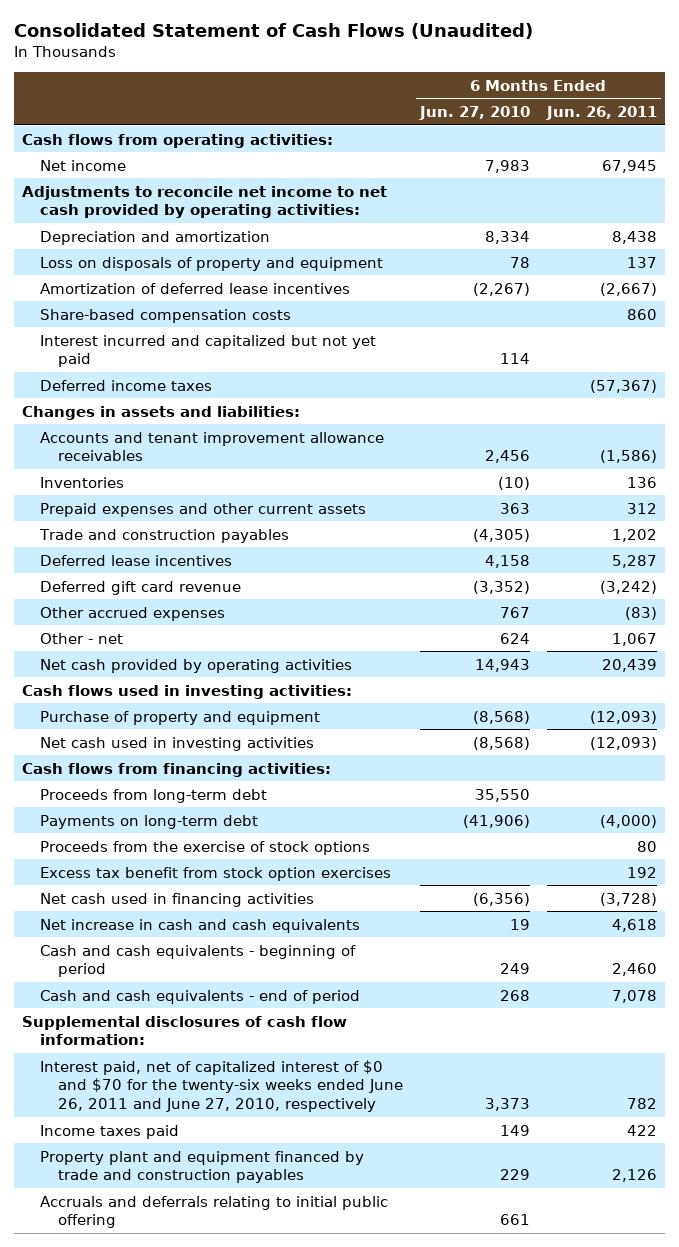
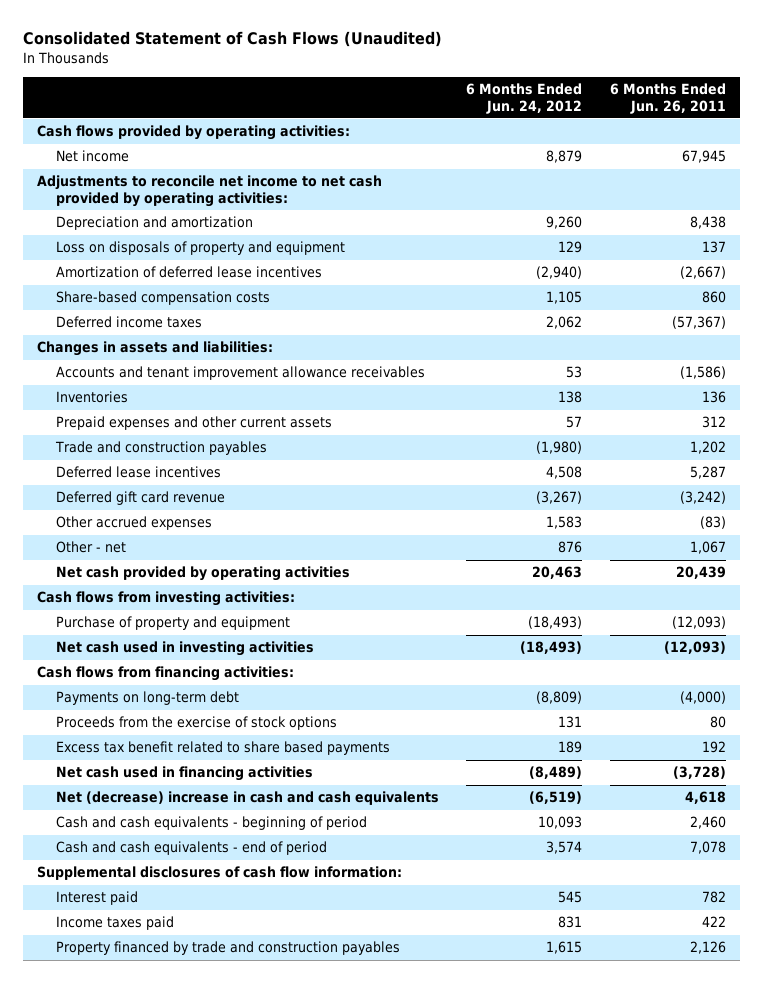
- | 6 Months Ended Jun. 27, 2010 | 6 Months Ended Jun. 26, 2011
+ | 6 Months Ended Jun. 24, 2012 | 6 Months Ended Jun. 26, 2011
- Cash flows from operating activities:
+ Cash flows provided by operating activities:
- Interest incurred and capitalized but not yet paid | 114 |
- Cash flows used in investing activities:
+ Cash flows from investing activities:
- Proceeds from long-term debt | 35,550 |
- Excess tax benefit from stock option exercises | | 192
+ Excess tax benefit related to share based payments | 189 | 192
- Net increase in cash and cash equivalents | 19 | 4,618
+ Net (decrease) increase in cash and cash equivalents | (6,519) | 4,618
- Interest paid, net of capitalized interest of $0 and $70 for the twenty-six weeks ended June 26, 2011 and June 27, 2010, respectively | 3,373 | 782
+ Interest paid | 545 | 782
- Property plant and equipment financed by trade and construction payables | 229 | 2,126
- Accruals and deferrals relating to initial public offering | 661 |
+ Property financed by trade and construction payables | 1,615 | 2,126

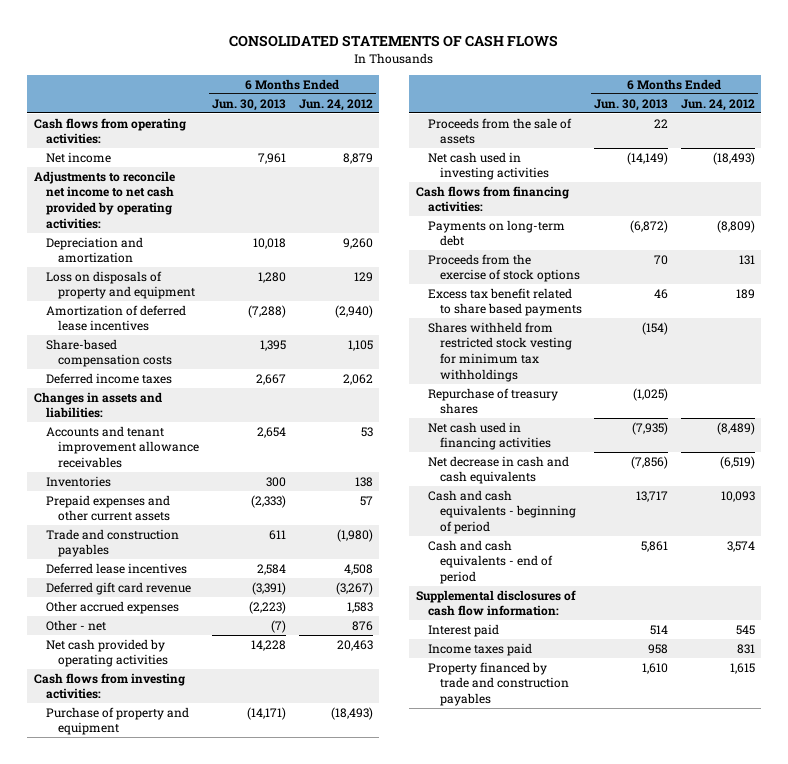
- Consolidated Statement of Cash Flows (Unaudited)
+ CONSOLIDATED STATEMENTS OF CASH FLOWS
- | 6 Months Ended Jun. 24, 2012 | 6 Months Ended Jun. 26, 2011
+ | 6 Months Ended Jun. 30, 2013 | 6 Months Ended Jun. 24, 2012
- Cash flows provided by operating activities:
+ Cash flows from operating activities:
+ Proceeds from the sale of assets | 22 |
+ Shares withheld from restricted stock vesting for minimum tax withholdings | (154) |
+ Repurchase of treasury shares | (1,025) |
- Net (decrease) increase in cash and cash equivalents | (6,519) | 4,618
+ Net decrease in cash and cash equivalents | (7,856) | (6,519)

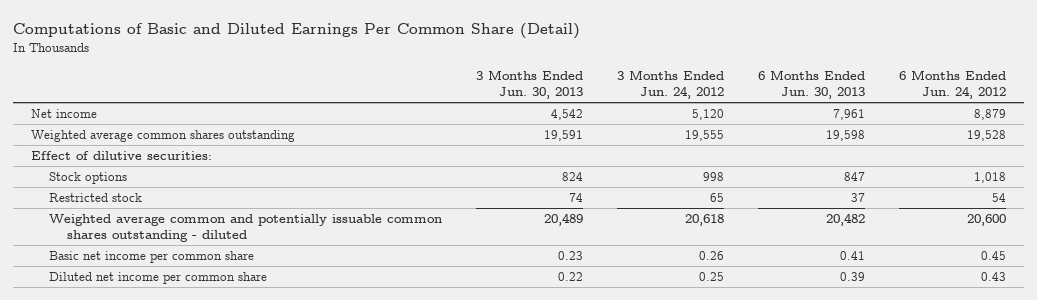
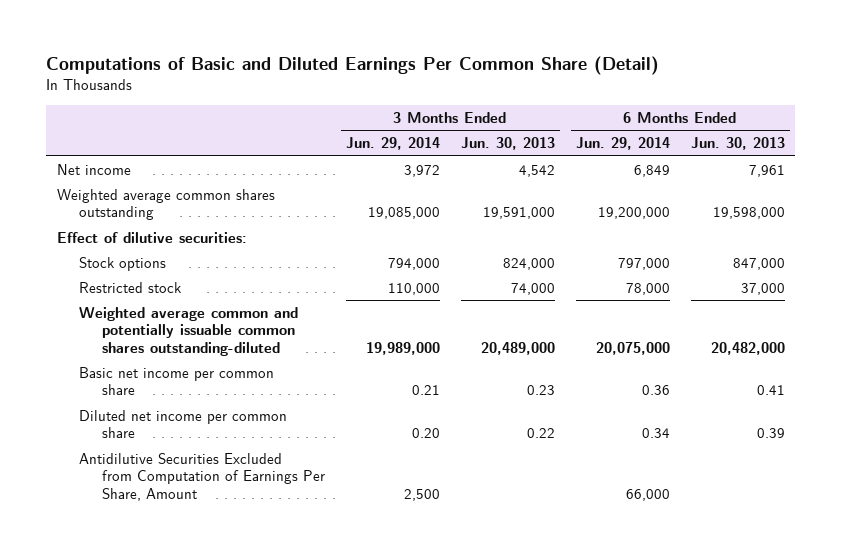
- | 3 Months Ended Jun. 30, 2013 | 3 Months Ended Jun. 24, 2012 | 6 Months Ended Jun. 30, 2013 | 6 Months Ended Jun. 24, 2012
+ | 3 Months Ended Jun. 29, 2014 | 3 Months Ended Jun. 30, 2013 | 6 Months Ended Jun. 29, 2014 | 6 Months Ended Jun. 30, 2013
- Weighted average common shares outstanding | 19,591 | 19,555 | 19,598 | 19,528
+ Weighted average common shares outstanding | 19,085,000 | 19,591,000 | 19,200,000 | 19,598,000
- Stock options | 824 | 998 | 847 | 1,018
- Restricted stock | 74 | 65 | 37 | 54
- Weighted average common and potentially issuable common shares outstanding - diluted | 20,489 | 20,618 | 20,482 | 20,600
+ Stock options | 794,000 | 824,000 | 797,000 | 847,000
+ Restricted stock | 110,000 | 74,000 | 78,000 | 37,000
+ Weighted average common and potentially issuable common shares outstanding-diluted | 19,989,000 | 20,489,000 | 20,075,000 | 20,482,000
+ Antidilutive Securities Excluded from Computation of Earnings Per Share, Amount | 2,500 | | 66,000 |

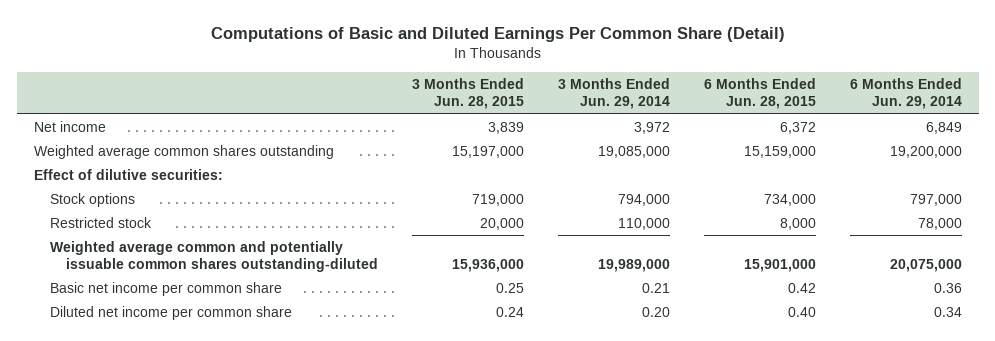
- | 3 Months Ended Jun. 29, 2014 | 3 Months Ended Jun. 30, 2013 | 6 Months Ended Jun. 29, 2014 | 6 Months Ended Jun. 30, 2013
+ | 3 Months Ended Jun. 28, 2015 | 3 Months Ended Jun. 29, 2014 | 6 Months Ended Jun. 28, 2015 | 6 Months Ended Jun. 29, 2014
- Antidilutive Securities Excluded from Computation of Earnings Per Share, Amount | 2,500 | | 66,000 |

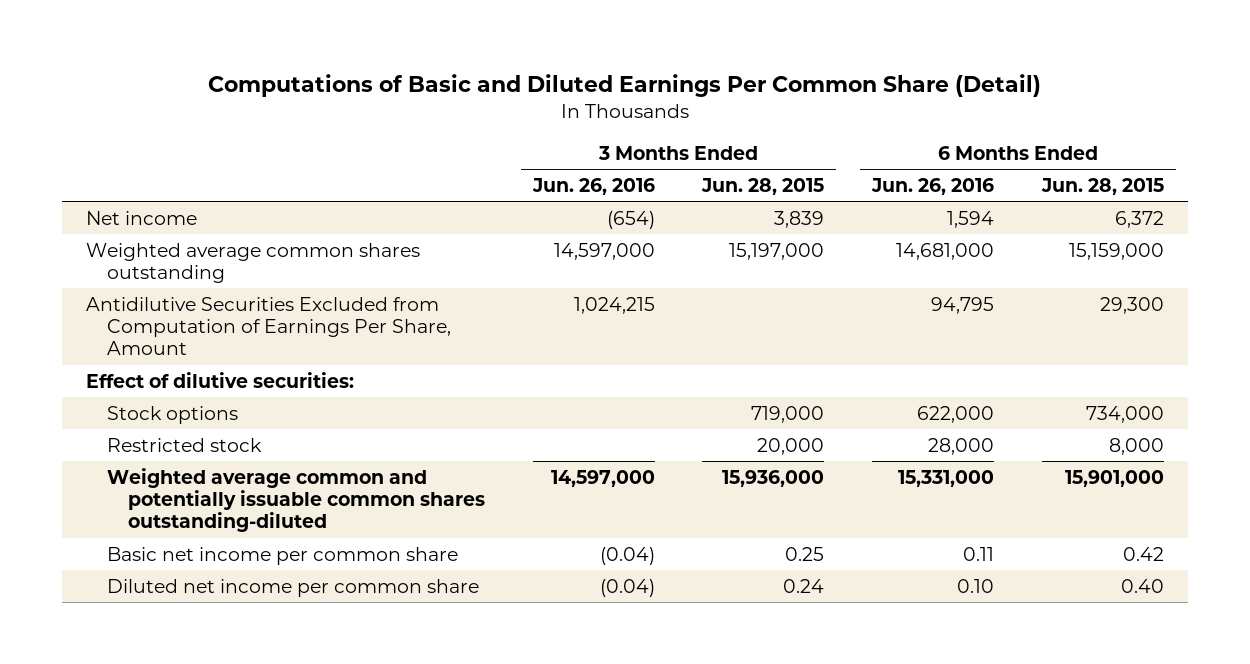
- | 3 Months Ended Jun. 28, 2015 | 3 Months Ended Jun. 29, 2014 | 6 Months Ended Jun. 28, 2015 | 6 Months Ended Jun. 29, 2014
+ | 3 Months Ended Jun. 26, 2016 | 3 Months Ended Jun. 28, 2015 | 6 Months Ended Jun. 26, 2016 | 6 Months Ended Jun. 28, 2015
+ Antidilutive Securities Excluded from Computation of Earnings Per Share, Amount | 1,024,215 | | 94,795 | 29,300

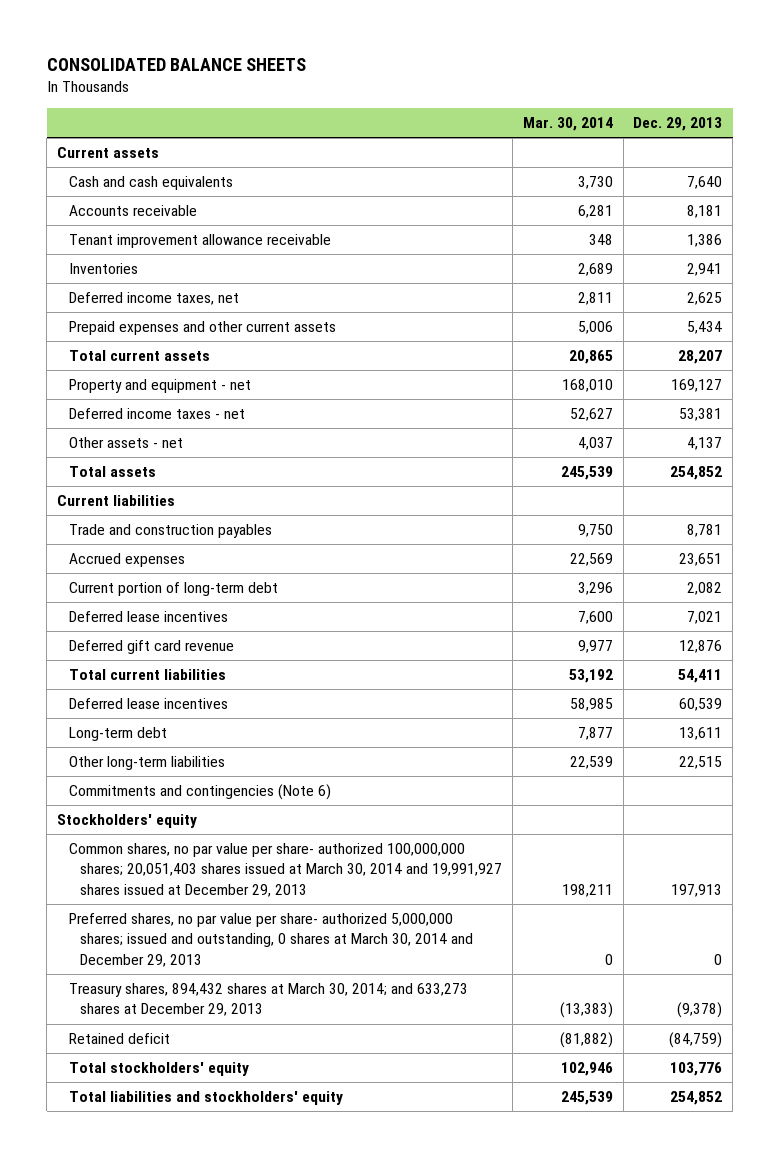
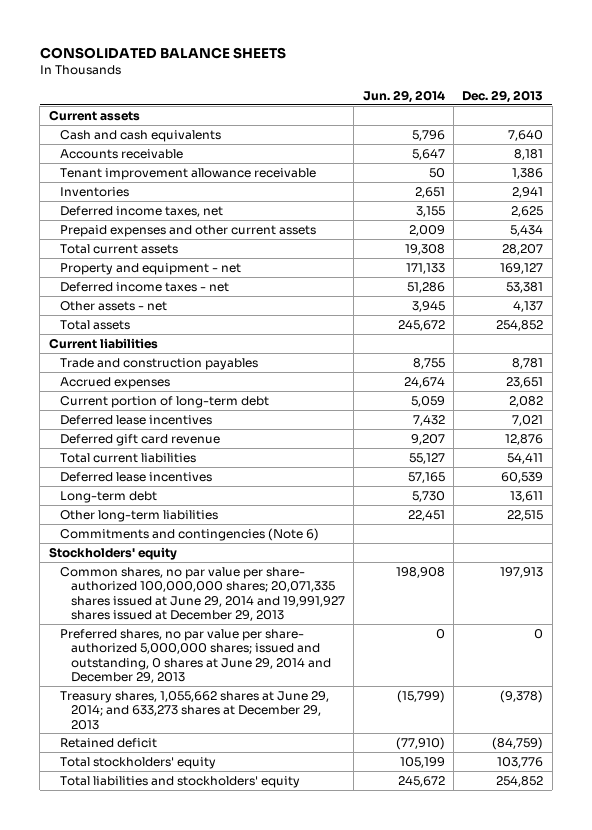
- | Mar. 30, 2014 | Dec. 29, 2013
+ | Jun. 29, 2014 | Dec. 29, 2013
- Common shares, no par value per share- authorized 100,000,000 shares; 20,051,403 shares issued at March 30, 2014 and 19,991,927 shares issued at December 29, 2013 | 198,211 | 197,913
- Preferred shares, no par value per share- authorized 5,000,000 shares; issued and outstanding, 0 shares at March 30, 2014 and December 29, 2013 | 0 | 0
- Treasury shares, 894,432 shares at March 30, 2014; and 633,273 shares at December 29, 2013 | (13,383) | (9,378)
+ Common shares, no par value per share- authorized 100,000,000 shares; 20,071,335 shares issued at June 29, 2014 and 19,991,927 shares issued at December 29, 2013 | 198,908 | 197,913
+ Preferred shares, no par value per share- authorized 5,000,000 shares; issued and outstanding, 0 shares at June 29, 2014 and December 29, 2013 | 0 | 0
+ Treasury shares, 1,055,662 shares at June 29, 2014; and 633,273 shares at December 29, 2013 | (15,799) | (9,378)

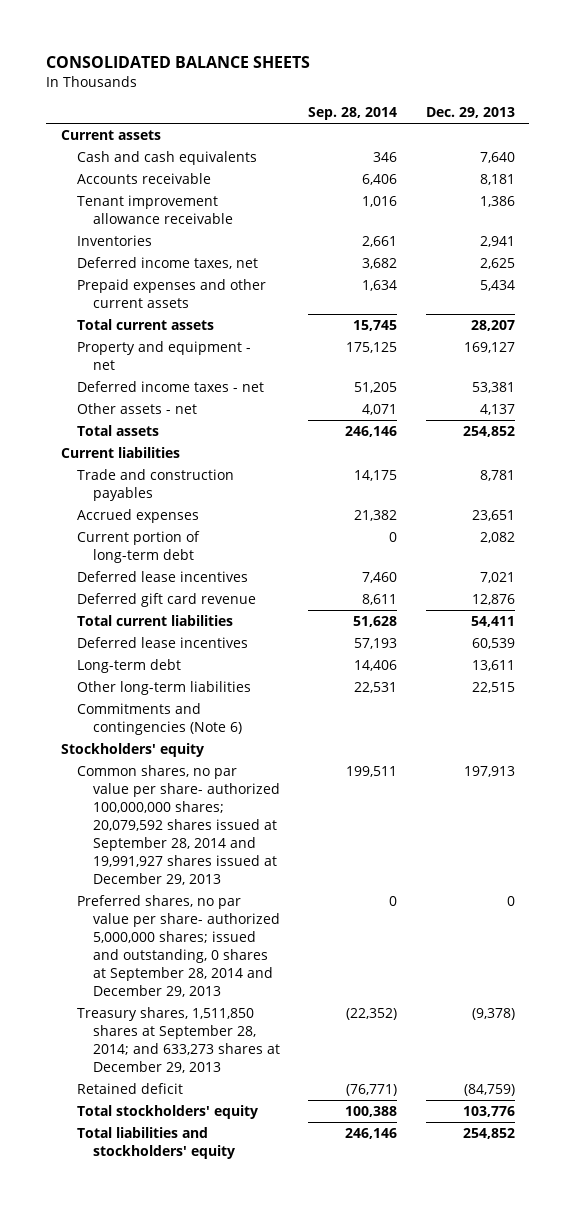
- | Jun. 29, 2014 | Dec. 29, 2013
+ | Sep. 28, 2014 | Dec. 29, 2013
- Common shares, no par value per share- authorized 100,000,000 shares; 20,071,335 shares issued at June 29, 2014 and 19,991,927 shares issued at December 29, 2013 | 198,908 | 197,913
- Preferred shares, no par value per share- authorized 5,000,000 shares; issued and outstanding, 0 shares at June 29, 2014 and December 29, 2013 | 0 | 0
- Treasury shares, 1,055,662 shares at June 29, 2014; and 633,273 shares at December 29, 2013 | (15,799) | (9,378)
+ Common shares, no par value per share- authorized 100,000,000 shares; 20,079,592 shares issued at September 28, 2014 and 19,991,927 shares issued at December 29, 2013 | 199,511 | 197,913
+ Preferred shares, no par value per share- authorized 5,000,000 shares; issued and outstanding, 0 shares at September 28, 2014 and December 29, 2013 | 0 | 0
+ Treasury shares, 1,511,850 shares at September 28, 2014; and 633,273 shares at December 29, 2013 | (22,352) | (9,378)

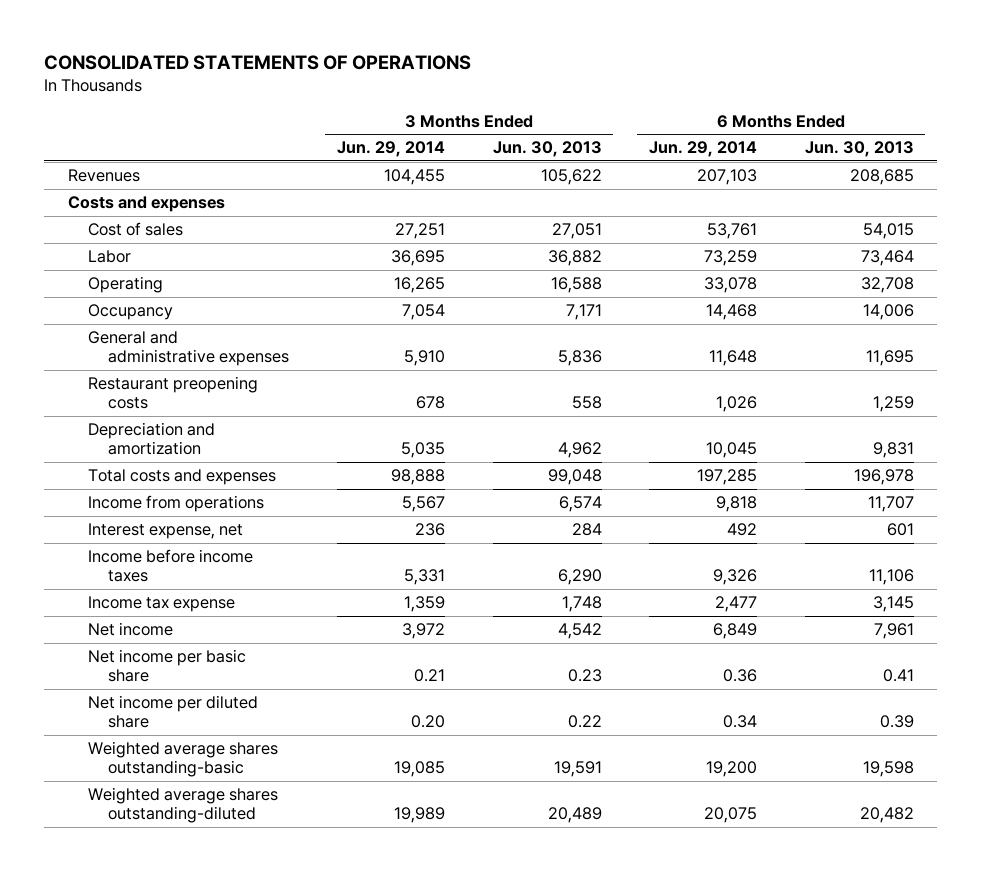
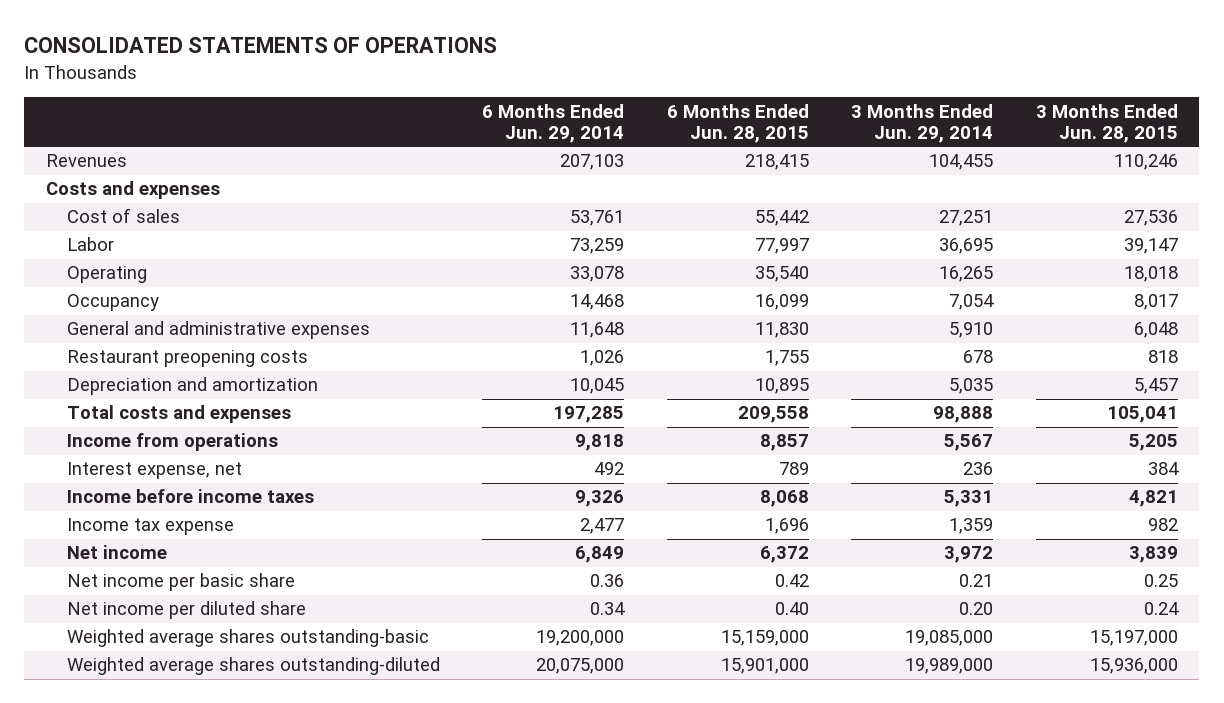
- | 3 Months Ended Jun. 29, 2014 | 3 Months Ended Jun. 30, 2013 | 6 Months Ended Jun. 29, 2014 | 6 Months Ended Jun. 30, 2013
+ | 6 Months Ended Jun. 29, 2014 | 6 Months Ended Jun. 28, 2015 | 3 Months Ended Jun. 29, 2014 | 3 Months Ended Jun. 28, 2015
- Weighted average shares outstanding-basic | 19,085 | 19,591 | 19,200 | 19,598
- Weighted average shares outstanding-diluted | 19,989 | 20,489 | 20,075 | 20,482
+ Weighted average shares outstanding-basic | 19,200,000 | 15,159,000 | 19,085,000 | 15,197,000
+ Weighted average shares outstanding-diluted | 20,075,000 | 15,901,000 | 19,989,000 | 15,936,000

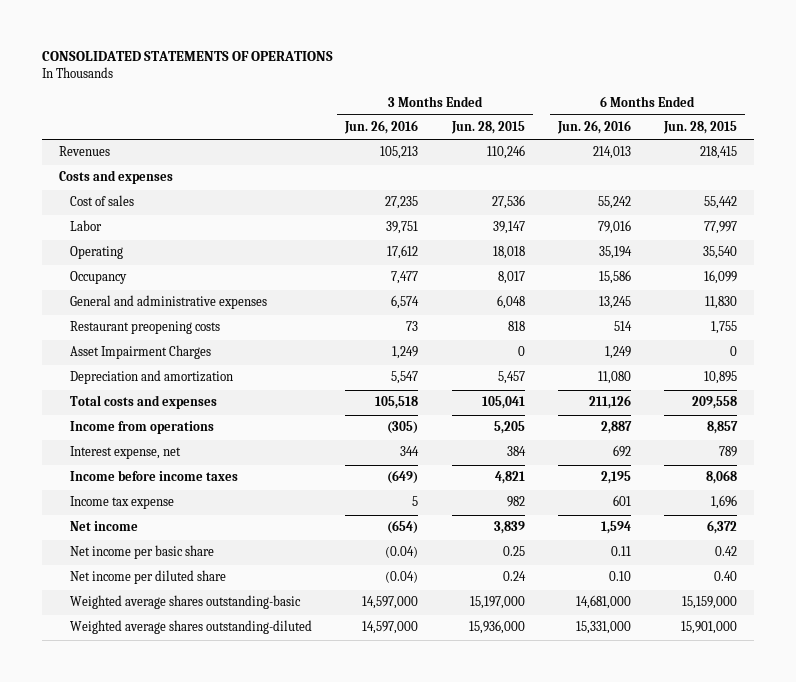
- | 6 Months Ended Jun. 29, 2014 | 6 Months Ended Jun. 28, 2015 | 3 Months Ended Jun. 29, 2014 | 3 Months Ended Jun. 28, 2015
+ | 3 Months Ended Jun. 26, 2016 | 3 Months Ended Jun. 28, 2015 | 6 Months Ended Jun. 26, 2016 | 6 Months Ended Jun. 28, 2015
+ Asset Impairment Charges | 1,249 | 0 | 1,249 | 0

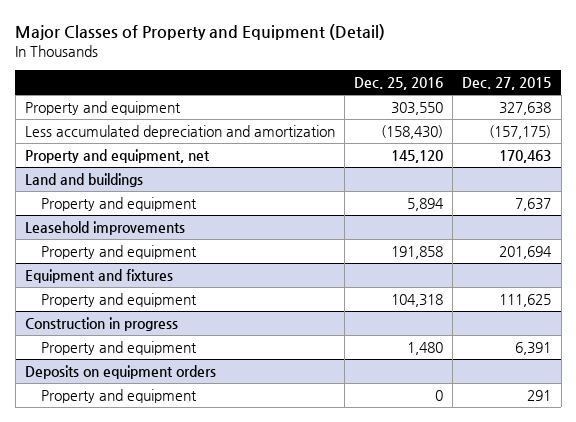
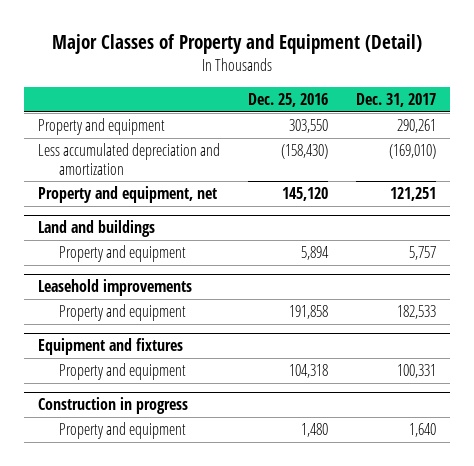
- | Dec. 25, 2016 | Dec. 27, 2015
+ | Dec. 25, 2016 | Dec. 31, 2017
- Deposits on equipment orders
- Property and equipment | 0 | 291

